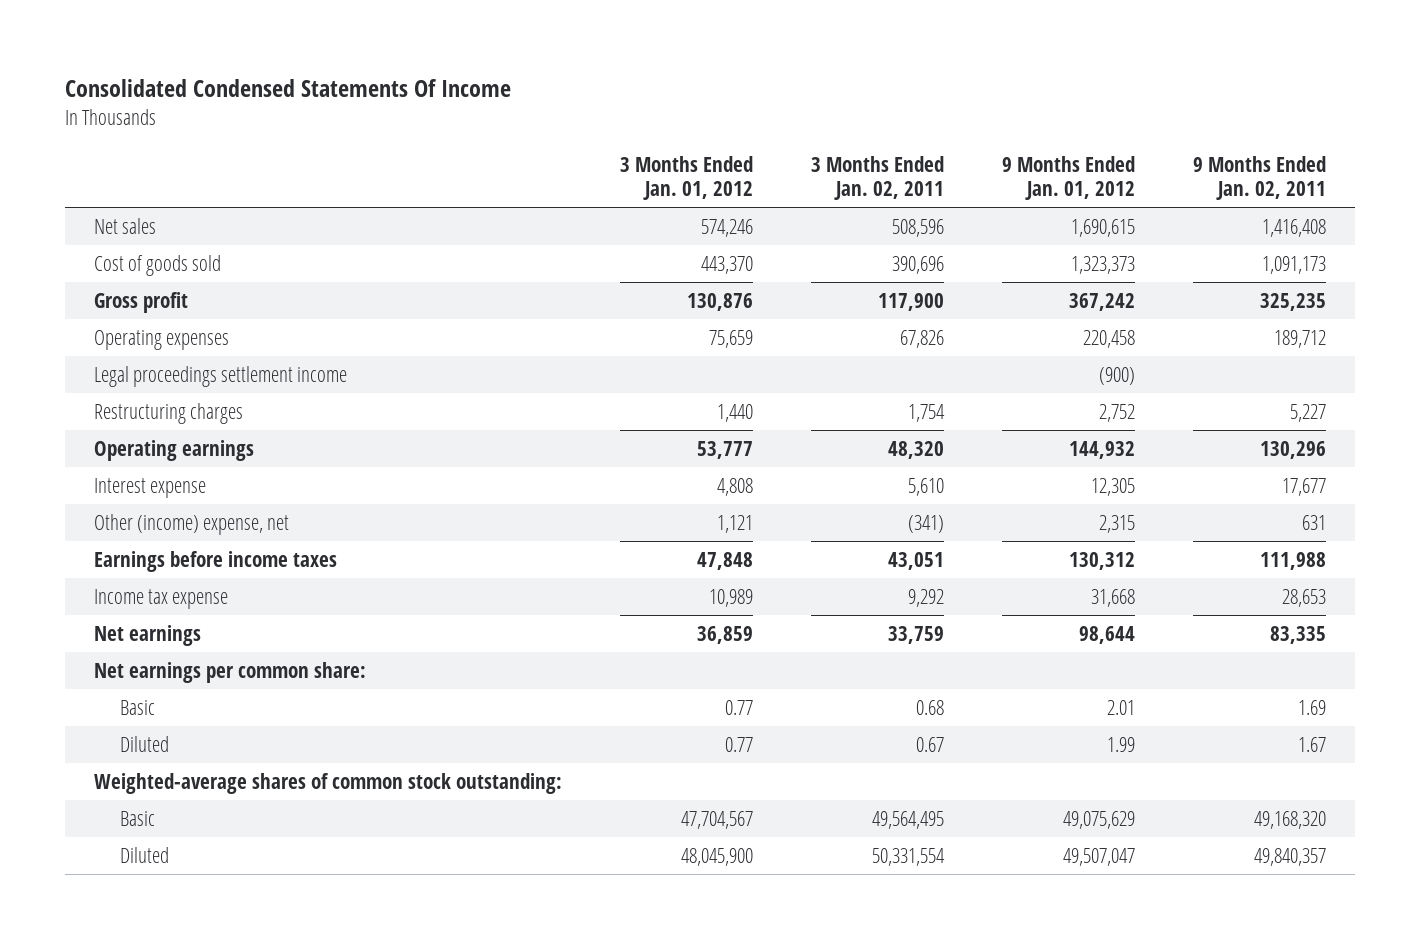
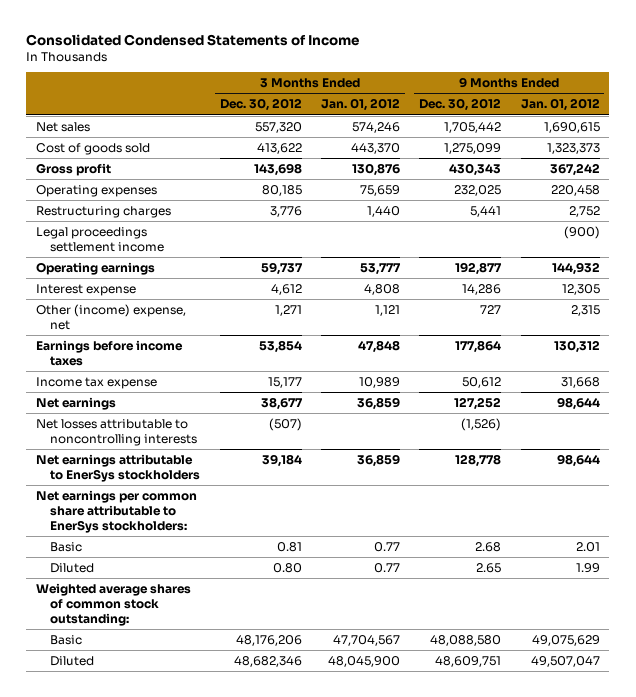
- Consolidated Condensed Statements Of Income
+ Consolidated Condensed Statements of Income
- | 3 Months Ended Jan. 01, 2012 | 3 Months Ended Jan. 02, 2011 | 9 Months Ended Jan. 01, 2012 | 9 Months Ended Jan. 02, 2011
+ | 3 Months Ended Dec. 30, 2012 | 3 Months Ended Jan. 01, 2012 | 9 Months Ended Dec. 30, 2012 | 9 Months Ended Jan. 01, 2012
moved down: Legal proceedings settlement income | | | | (900)
- Net earnings per common share:
+ Net losses attributable to noncontrolling interests | (507) | | (1,526) |
+ Net earnings attributable to EnerSys stockholders | 39,184 | 36,859 | 128,778 | 98,644
+ Net earnings per common share attributable to EnerSys stockholders:
- Weighted-average shares of common stock outstanding:
+ Weighted average shares of common stock outstanding:

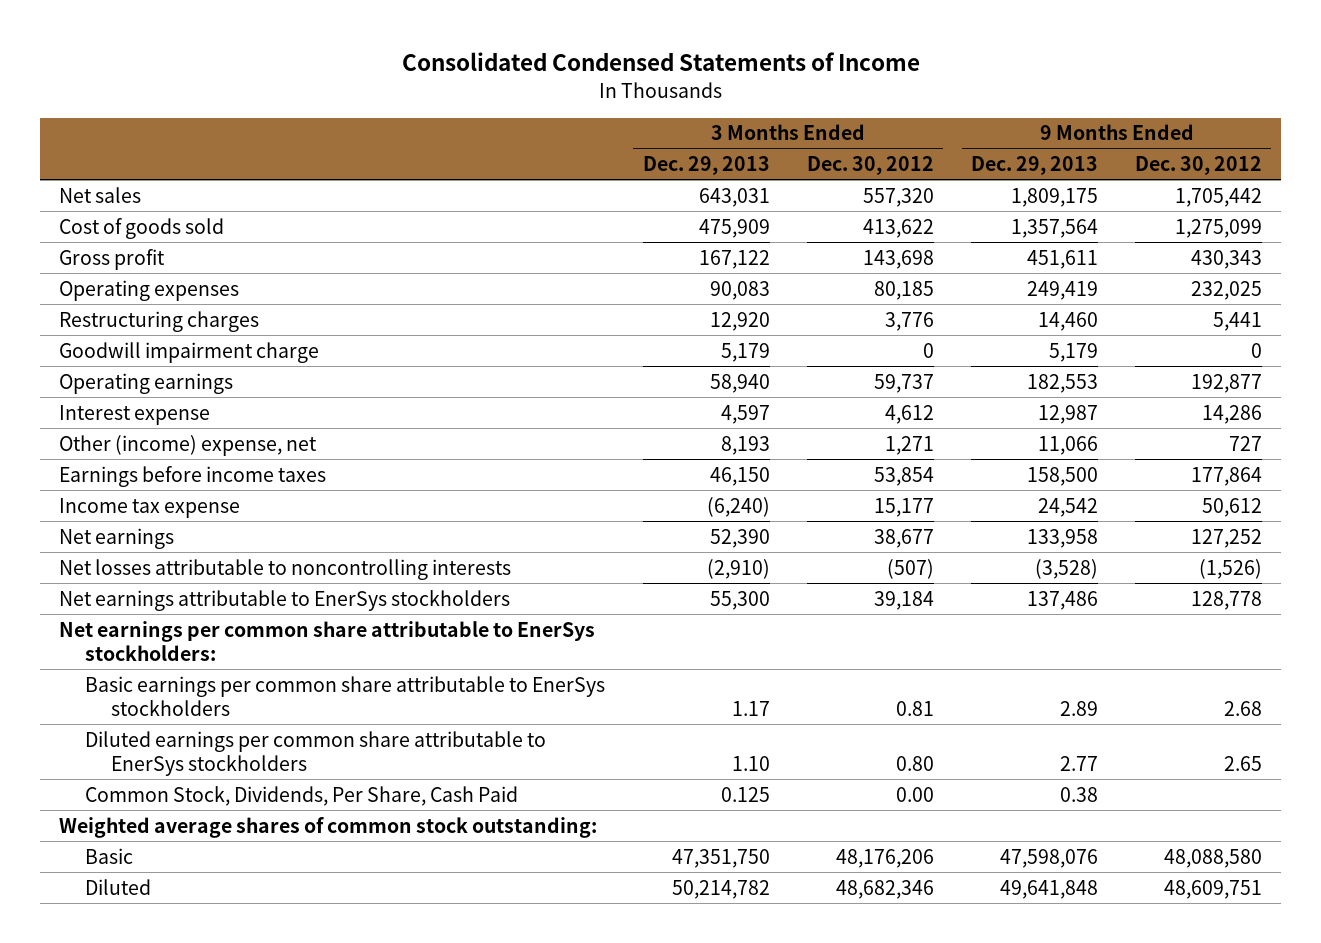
- | 3 Months Ended Dec. 30, 2012 | 3 Months Ended Jan. 01, 2012 | 9 Months Ended Dec. 30, 2012 | 9 Months Ended Jan. 01, 2012
+ | 3 Months Ended Dec. 29, 2013 | 3 Months Ended Dec. 30, 2012 | 9 Months Ended Dec. 29, 2013 | 9 Months Ended Dec. 30, 2012
- Legal proceedings settlement income | | | | (900)
+ Goodwill impairment charge | 5,179 | 0 | 5,179 | 0
- Basic | 0.81 | 0.77 | 2.68 | 2.01
- Diluted | 0.80 | 0.77 | 2.65 | 1.99
+ Basic earnings per common share attributable to EnerSys stockholders | 1.17 | 0.81 | 2.89 | 2.68
+ Diluted earnings per common share attributable to EnerSys stockholders | 1.10 | 0.80 | 2.77 | 2.65
+ Common Stock, Dividends, Per Share, Cash Paid | 0.125 | 0.00 | 0.38 |

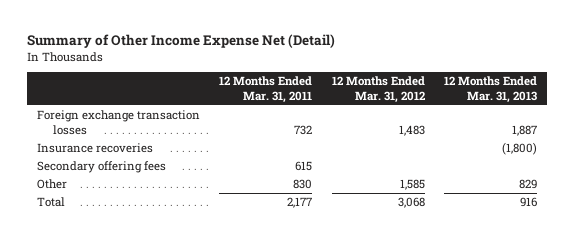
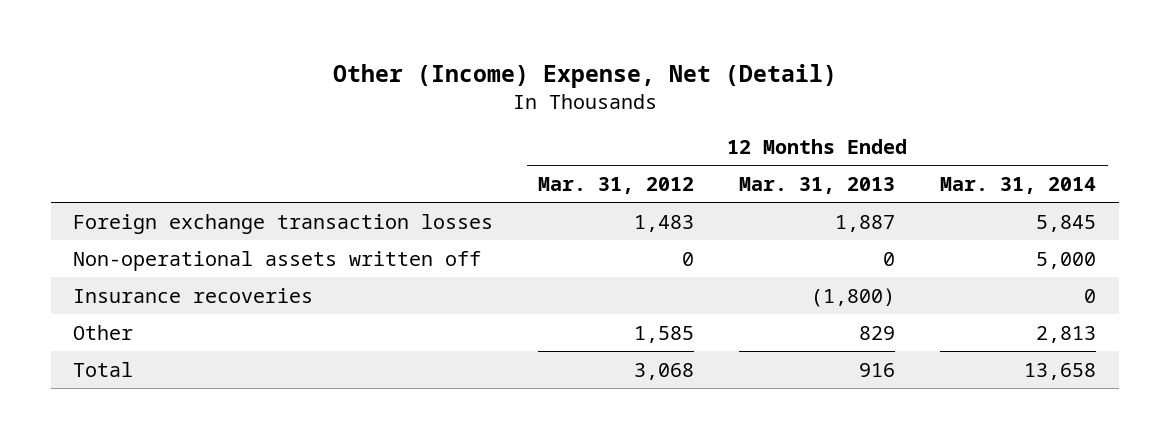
- Summary of Other Income Expense Net (Detail)
+ Other (Income) Expense, Net (Detail)
- | 12 Months Ended Mar. 31, 2011 | 12 Months Ended Mar. 31, 2012 | 12 Months Ended Mar. 31, 2013
+ | 12 Months Ended Mar. 31, 2012 | 12 Months Ended Mar. 31, 2013 | 12 Months Ended Mar. 31, 2014
+ Non-operational assets written off | 0 | 0 | 5,000
- Secondary offering fees | 615 | |

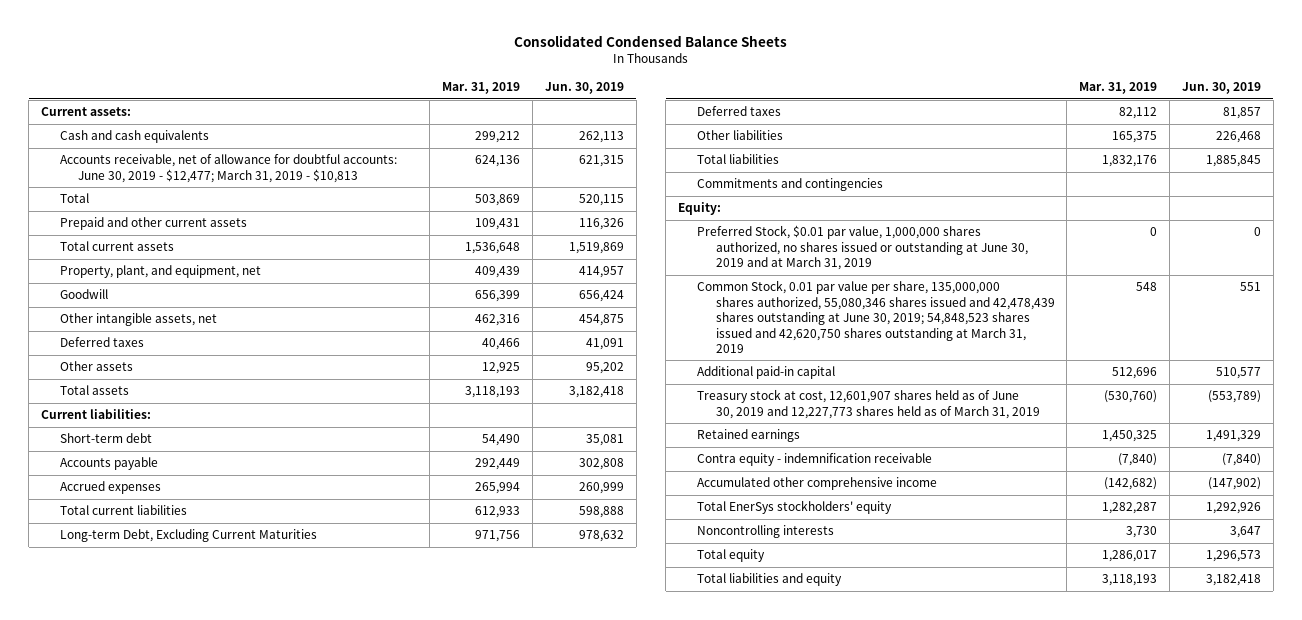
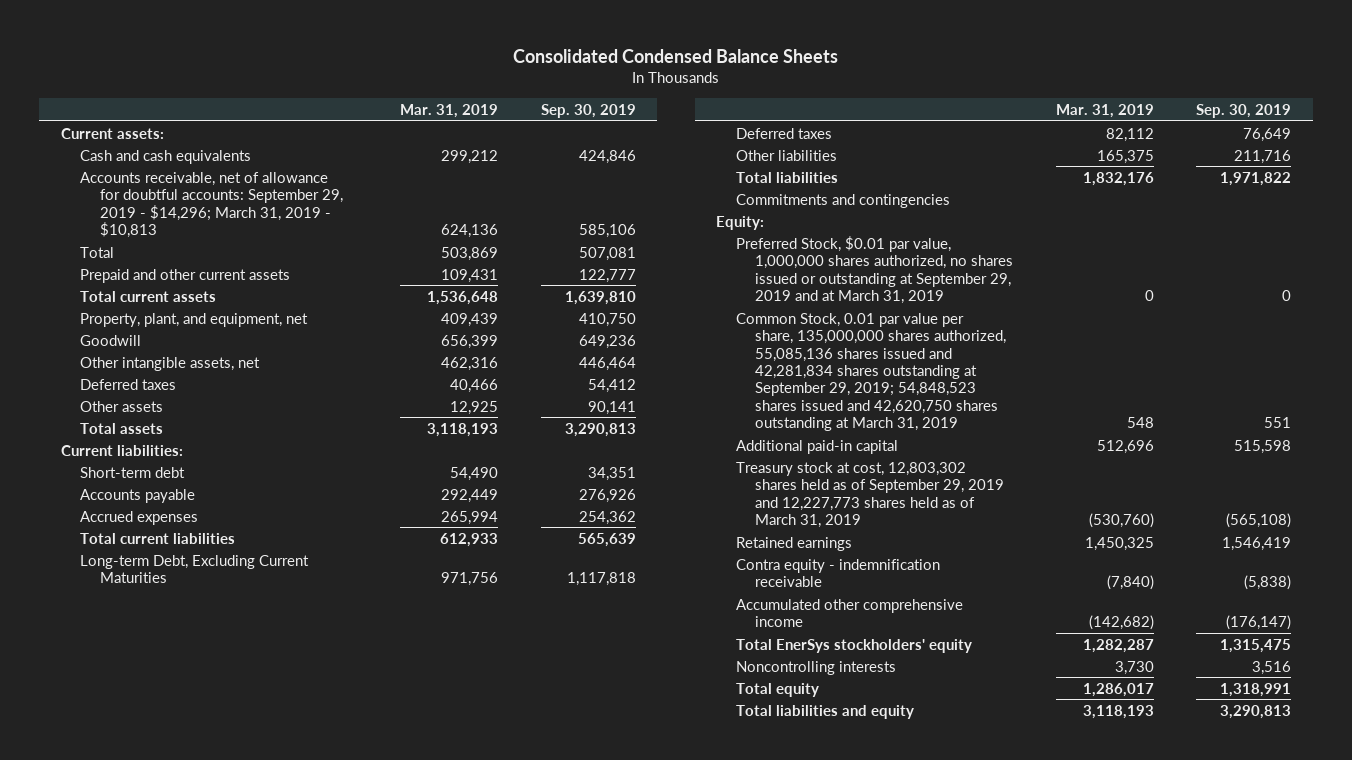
- | Mar. 31, 2019 | Jun. 30, 2019
+ | Mar. 31, 2019 | Sep. 30, 2019
- Accounts receivable, net of allowance for doubtful accounts: June 30, 2019 - $12,477; March 31, 2019 - $10,813 | 624,136 | 621,315
+ Accounts receivable, net of allowance for doubtful accounts: September 29, 2019 - $14,296; March 31, 2019 - $10,813 | 624,136 | 585,106
- Preferred Stock, $0.01 par value, 1,000,000 shares authorized, no shares issued or outstanding at June 30, 2019 and at March 31, 2019 | 0 | 0
- Common Stock, 0.01 par value per share, 135,000,000 shares authorized, 55,080,346 shares issued and 42,478,439 shares outstanding at June 30, 2019; 54,848,523 shares issued and 42,620,750 shares outstanding at March 31, 2019 | 548 | 551
+ Preferred Stock, $0.01 par value, 1,000,000 shares authorized, no shares issued or outstanding at September 29, 2019 and at March 31, 2019 | 0 | 0
+ Common Stock, 0.01 par value per share, 135,000,000 shares authorized, 55,085,136 shares issued and 42,281,834 shares outstanding at September 29, 2019; 54,848,523 shares issued and 42,620,750 shares outstanding at March 31, 2019 | 548 | 551
- Treasury stock at cost, 12,601,907 shares held as of June 30, 2019 and 12,227,773 shares held as of March 31, 2019 | (530,760) | (553,789)
+ Treasury stock at cost, 12,803,302 shares held as of September 29, 2019 and 12,227,773 shares held as of March 31, 2019 | (530,760) | (565,108)

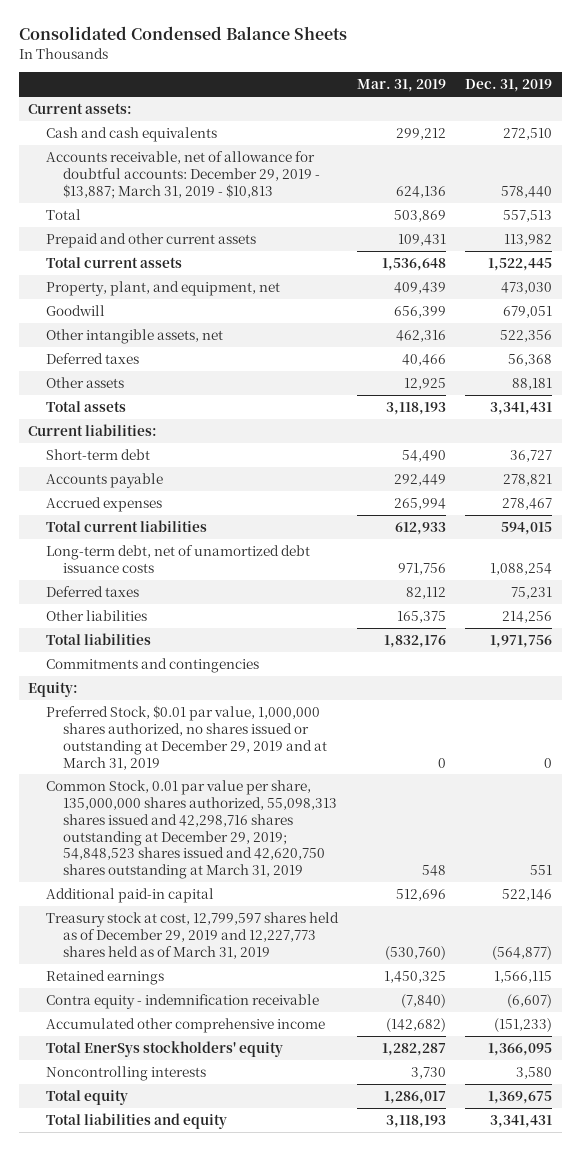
- | Mar. 31, 2019 | Sep. 30, 2019
+ | Mar. 31, 2019 | Dec. 31, 2019
- Accounts receivable, net of allowance for doubtful accounts: September 29, 2019 - $14,296; March 31, 2019 - $10,813 | 624,136 | 585,106
+ Accounts receivable, net of allowance for doubtful accounts: December 29, 2019 - $13,887; March 31, 2019 - $10,813 | 624,136 | 578,440
- Long-term Debt, Excluding Current Maturities | 971,756 | 1,117,818
+ Long-term debt, net of unamortized debt issuance costs | 971,756 | 1,088,254
- Preferred Stock, $0.01 par value, 1,000,000 shares authorized, no shares issued or outstanding at September 29, 2019 and at March 31, 2019 | 0 | 0
- Common Stock, 0.01 par value per share, 135,000,000 shares authorized, 55,085,136 shares issued and 42,281,834 shares outstanding at September 29, 2019; 54,848,523 shares issued and 42,620,750 shares outstanding at March 31, 2019 | 548 | 551
+ Preferred Stock, $0.01 par value, 1,000,000 shares authorized, no shares issued or outstanding at December 29, 2019 and at March 31, 2019 | 0 | 0
+ Common Stock, 0.01 par value per share, 135,000,000 shares authorized, 55,098,313 shares issued and 42,298,716 shares outstanding at December 29, 2019; 54,848,523 shares issued and 42,620,750 shares outstanding at March 31, 2019 | 548 | 551
- Treasury stock at cost, 12,803,302 shares held as of September 29, 2019 and 12,227,773 shares held as of March 31, 2019 | (530,760) | (565,108)
+ Treasury stock at cost, 12,799,597 shares held as of December 29, 2019 and 12,227,773 shares held as of March 31, 2019 | (530,760) | (564,877)

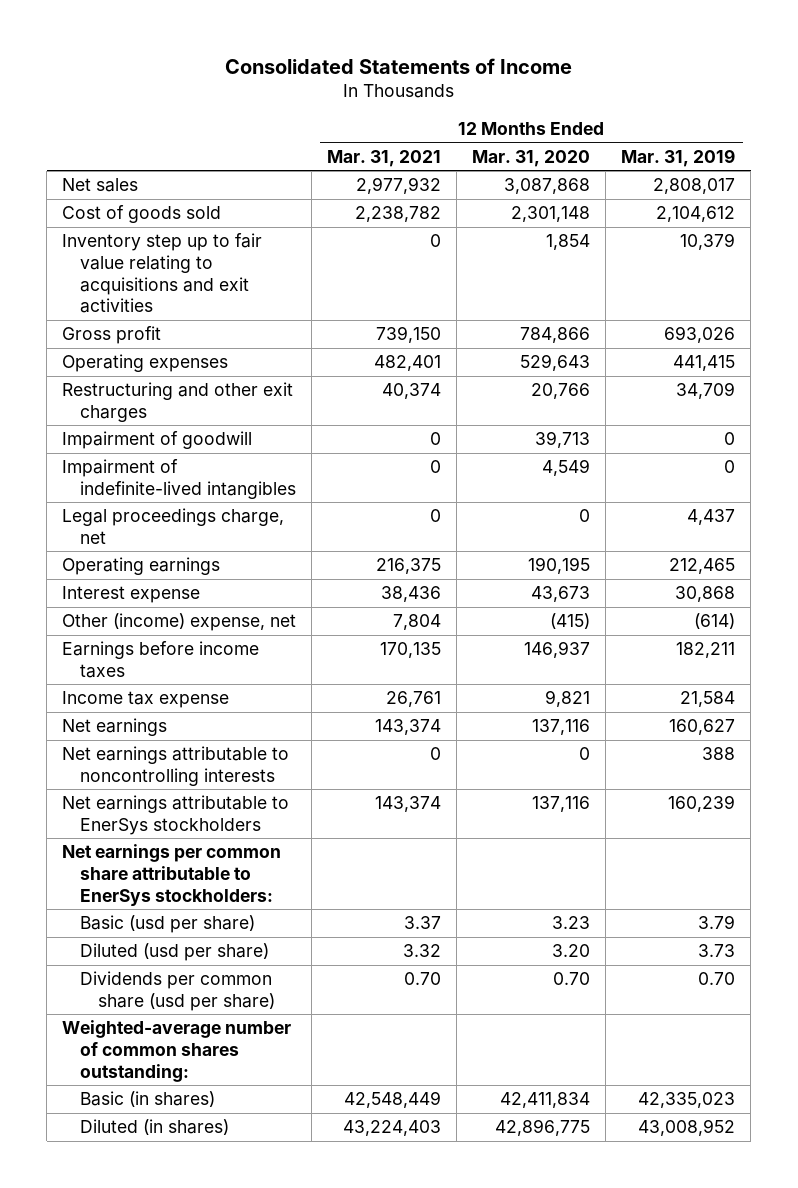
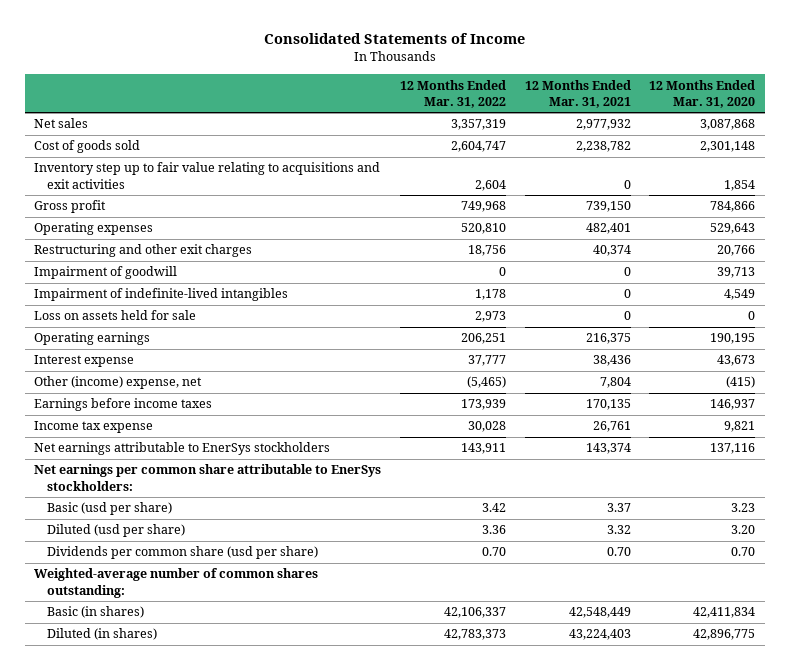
- | 12 Months Ended Mar. 31, 2021 | 12 Months Ended Mar. 31, 2020 | 12 Months Ended Mar. 31, 2019
+ | 12 Months Ended Mar. 31, 2022 | 12 Months Ended Mar. 31, 2021 | 12 Months Ended Mar. 31, 2020
- Legal proceedings charge, net | 0 | 0 | 4,437
+ Loss on assets held for sale | 2,973 | 0 | 0
- Net earnings | 143,374 | 137,116 | 160,627
- Net earnings attributable to noncontrolling interests | 0 | 0 | 388

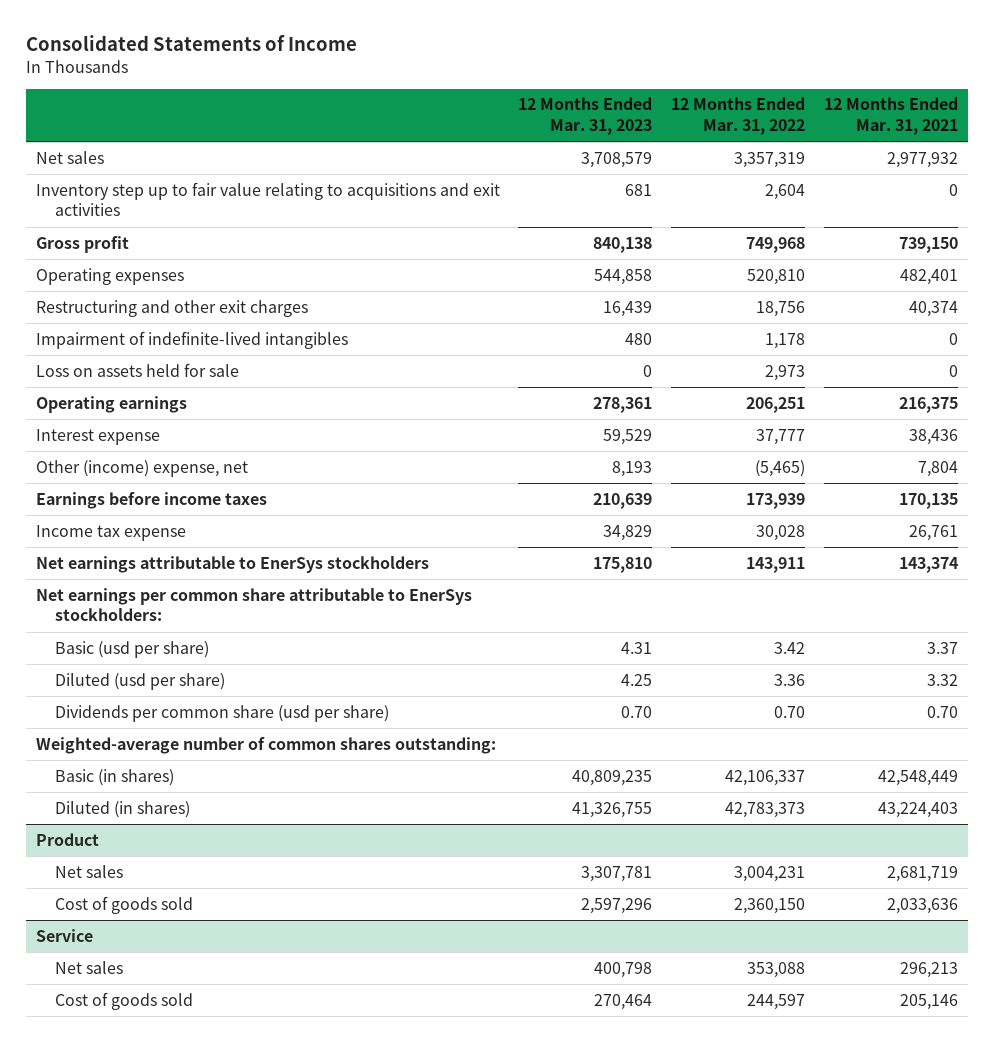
- | 12 Months Ended Mar. 31, 2022 | 12 Months Ended Mar. 31, 2021 | 12 Months Ended Mar. 31, 2020
+ | 12 Months Ended Mar. 31, 2023 | 12 Months Ended Mar. 31, 2022 | 12 Months Ended Mar. 31, 2021
- Cost of goods sold | 2,604,747 | 2,238,782 | 2,301,148
- Impairment of goodwill | 0 | 0 | 39,713
+ Product
+ Net sales | 3,307,781 | 3,004,231 | 2,681,719
+ Cost of goods sold | 2,597,296 | 2,360,150 | 2,033,636
+ Service
+ Net sales | 400,798 | 353,088 | 296,213
+ Cost of goods sold | 270,464 | 244,597 | 205,146

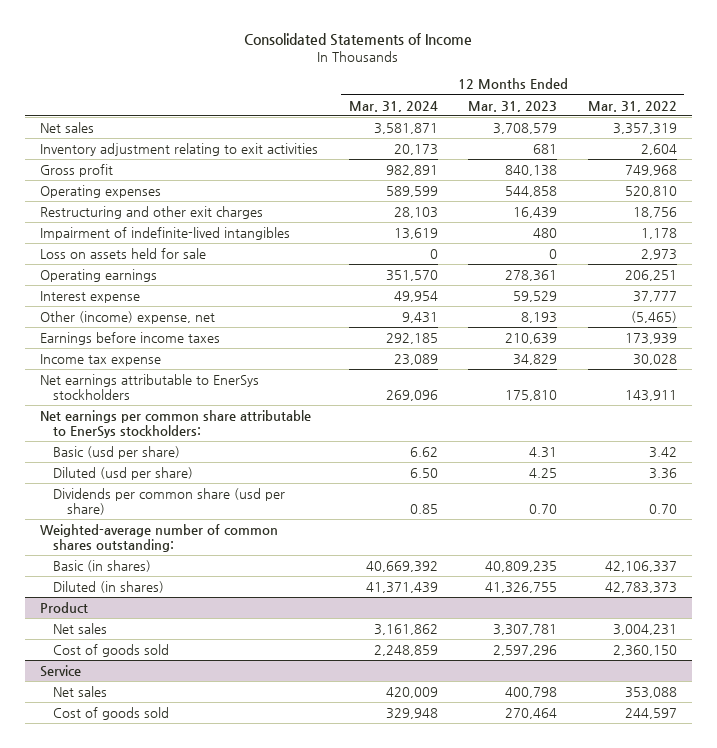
- | 12 Months Ended Mar. 31, 2023 | 12 Months Ended Mar. 31, 2022 | 12 Months Ended Mar. 31, 2021
+ | 12 Months Ended Mar. 31, 2024 | 12 Months Ended Mar. 31, 2023 | 12 Months Ended Mar. 31, 2022
- Inventory step up to fair value relating to acquisitions and exit activities | 681 | 2,604 | 0
+ Inventory adjustment relating to exit activities | 20,173 | 681 | 2,604

